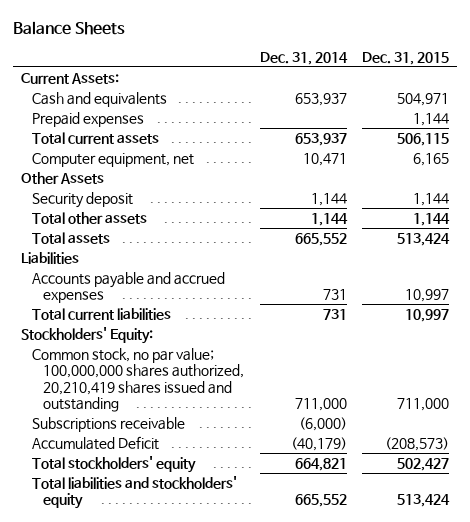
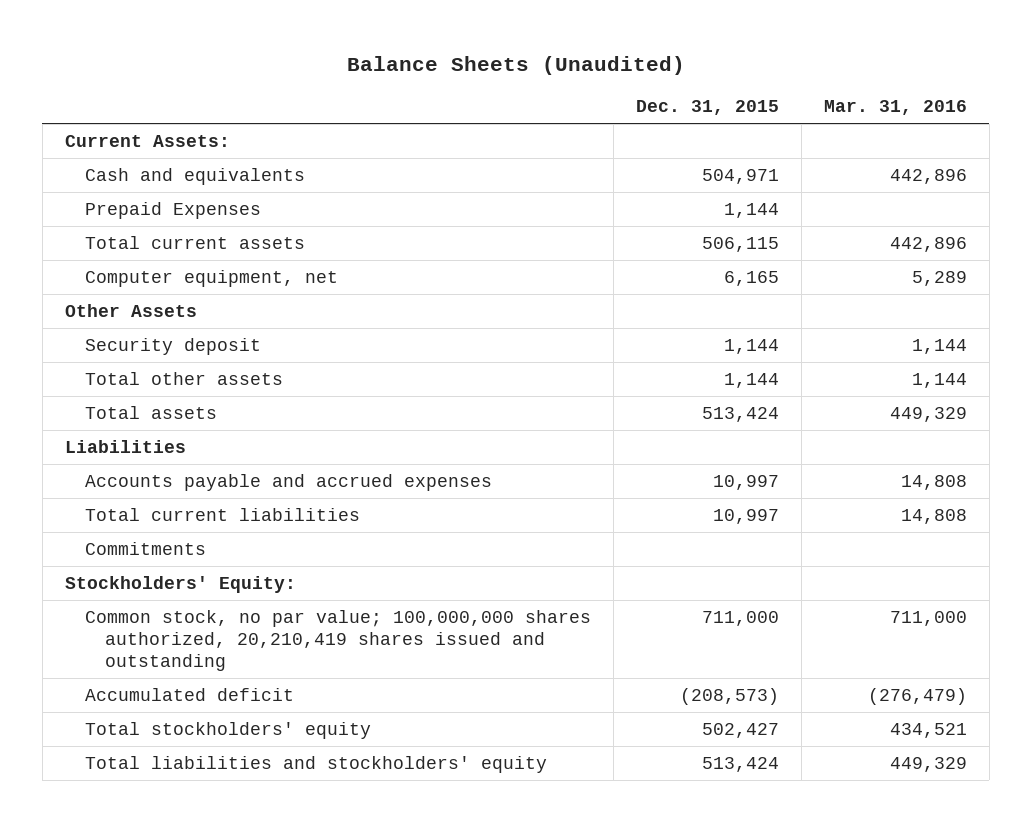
- Balance Sheets
+ Balance Sheets (Unaudited)
- | Dec. 31, 2014 | Dec. 31, 2015
+ | Dec. 31, 2015 | Mar. 31, 2016
- Prepaid expenses | | 1,144
+ Prepaid Expenses | 1,144 |
+ Commitments
- Subscriptions receivable | (6,000) |
- Accumulated Deficit | (40,179) | (208,573)
+ Accumulated deficit | (208,573) | (276,479)

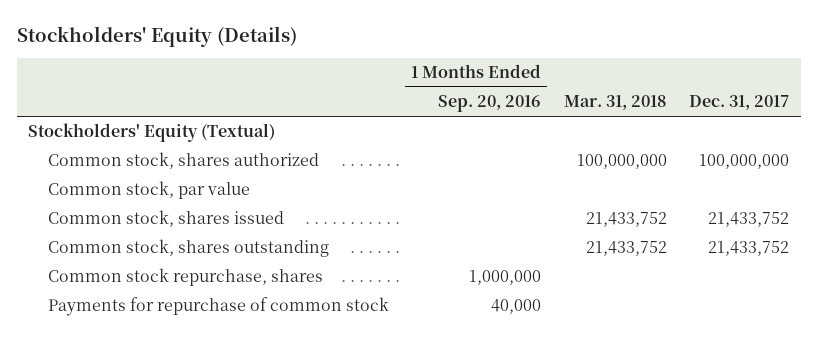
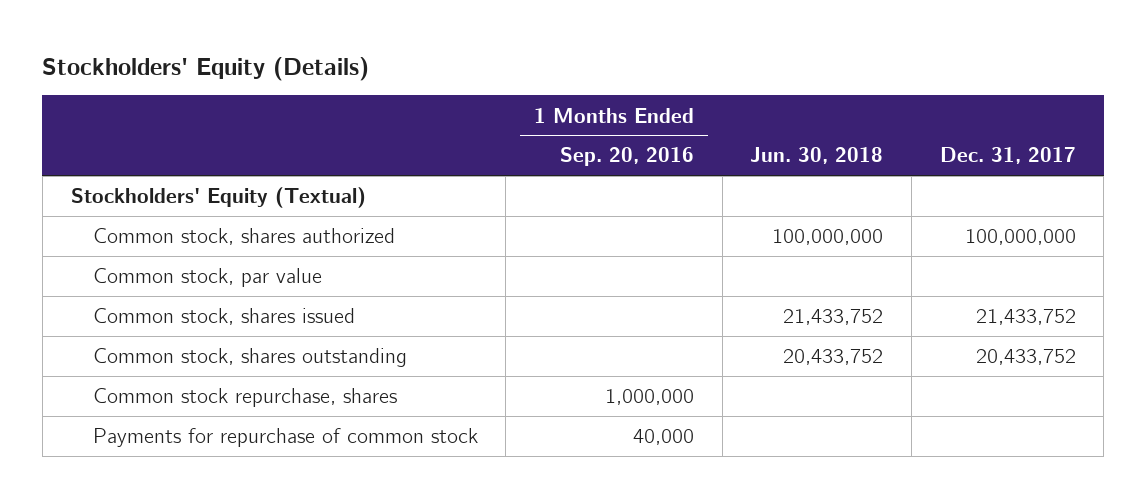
- | 1 Months Ended Sep. 20, 2016 | Mar. 31, 2018 | Dec. 31, 2017
+ | 1 Months Ended Sep. 20, 2016 | Jun. 30, 2018 | Dec. 31, 2017
- Common stock, shares outstanding | | 21,433,752 | 21,433,752
+ Common stock, shares outstanding | | 20,433,752 | 20,433,752

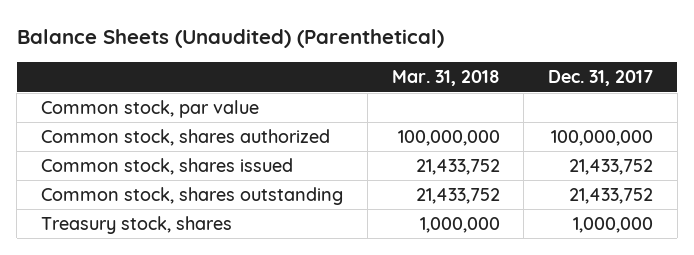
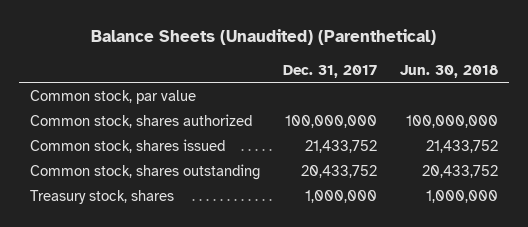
- | Mar. 31, 2018 | Dec. 31, 2017
+ | Dec. 31, 2017 | Jun. 30, 2018
- Common stock, shares outstanding | 21,433,752 | 21,433,752
+ Common stock, shares outstanding | 20,433,752 | 20,433,752

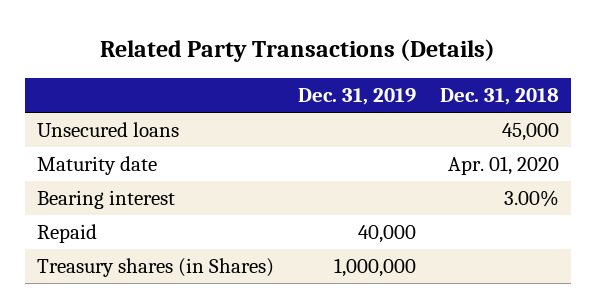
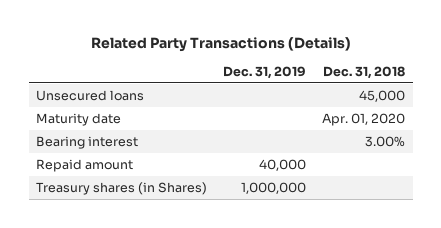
- Repaid | 40,000 |
+ Repaid amount | 40,000 |

